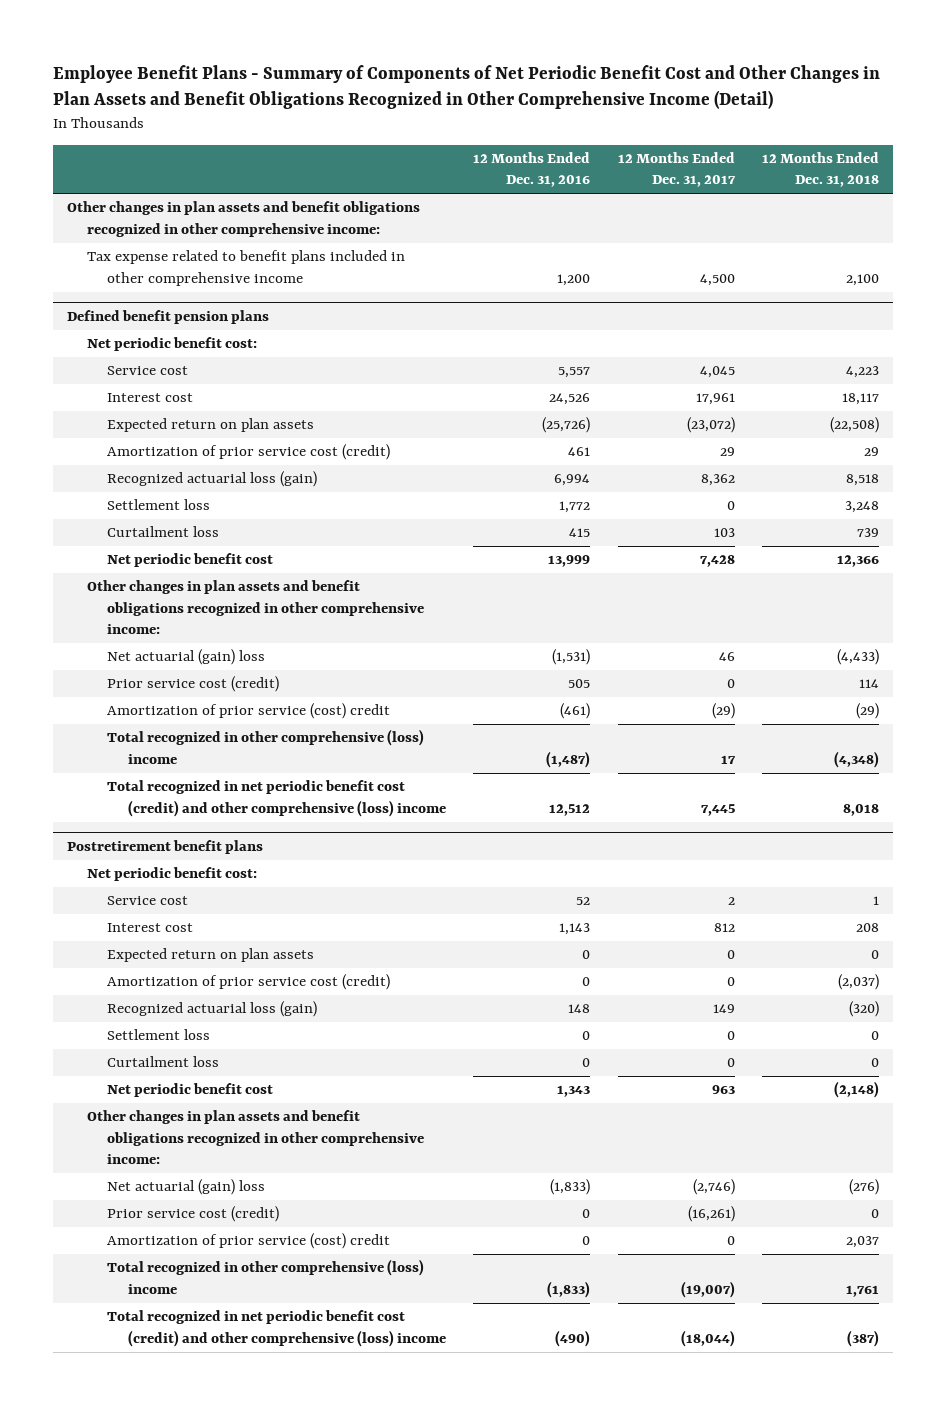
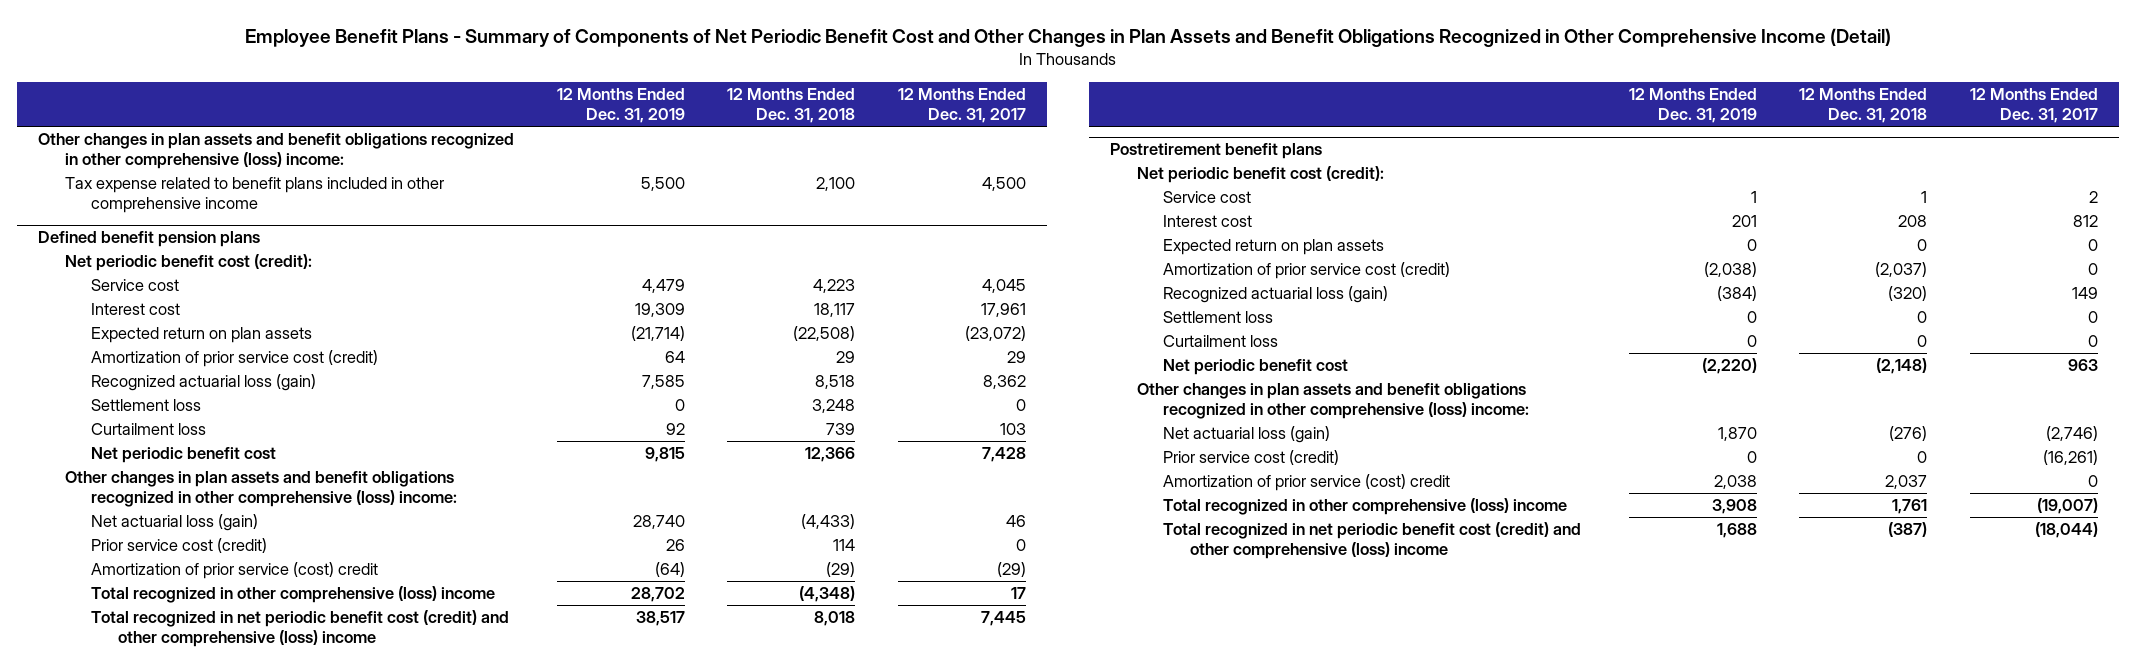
- | 12 Months Ended Dec. 31, 2016 | 12 Months Ended Dec. 31, 2017 | 12 Months Ended Dec. 31, 2018
+ | 12 Months Ended Dec. 31, 2019 | 12 Months Ended Dec. 31, 2018 | 12 Months Ended Dec. 31, 2017
- Other changes in plan assets and benefit obligations recognized in other comprehensive income:
+ Other changes in plan assets and benefit obligations recognized in other comprehensive (loss) income:
@ Defined benefit pension plans
- Net periodic benefit cost:
+ Net periodic benefit cost (credit):
- Other changes in plan assets and benefit obligations recognized in other comprehensive income:
- Net actuarial (gain) loss | (1,531) | 46 | (4,433)
+ Other changes in plan assets and benefit obligations recognized in other comprehensive (loss) income:
+ Net actuarial loss (gain) | 28,740 | (4,433) | 46
@ Postretirement benefit plans
- Net periodic benefit cost:
+ Net periodic benefit cost (credit):
- Other changes in plan assets and benefit obligations recognized in other comprehensive income:
- Net actuarial (gain) loss | (1,833) | (2,746) | (276)
+ Other changes in plan assets and benefit obligations recognized in other comprehensive (loss) income:
+ Net actuarial loss (gain) | 1,870 | (276) | (2,746)

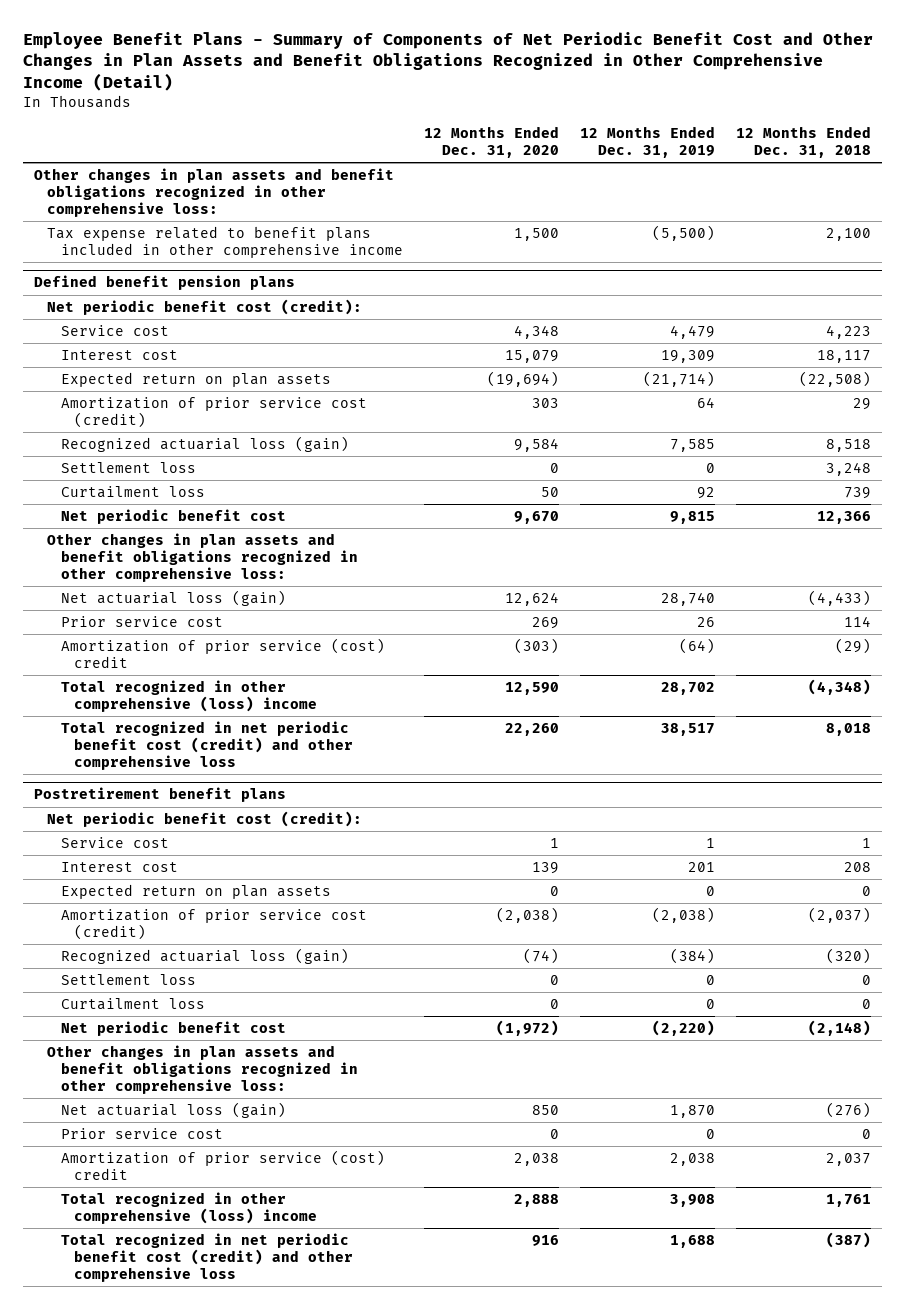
- | 12 Months Ended Dec. 31, 2019 | 12 Months Ended Dec. 31, 2018 | 12 Months Ended Dec. 31, 2017
+ | 12 Months Ended Dec. 31, 2020 | 12 Months Ended Dec. 31, 2019 | 12 Months Ended Dec. 31, 2018
- Other changes in plan assets and benefit obligations recognized in other comprehensive (loss) income:
- Tax expense related to benefit plans included in other comprehensive income | 5,500 | 2,100 | 4,500
+ Other changes in plan assets and benefit obligations recognized in other comprehensive loss:
+ Tax expense related to benefit plans included in other comprehensive income | 1,500 | (5,500) | 2,100
@ Defined benefit pension plans
- Other changes in plan assets and benefit obligations recognized in other comprehensive (loss) income:
+ Other changes in plan assets and benefit obligations recognized in other comprehensive loss:
- Prior service cost (credit) | 26 | 114 | 0
+ Prior service cost | 269 | 26 | 114
- Total recognized in net periodic benefit cost (credit) and other comprehensive (loss) income | 38,517 | 8,018 | 7,445
+ Total recognized in net periodic benefit cost (credit) and other comprehensive loss | 22,260 | 38,517 | 8,018
@ Postretirement benefit plans
- Other changes in plan assets and benefit obligations recognized in other comprehensive (loss) income:
+ Other changes in plan assets and benefit obligations recognized in other comprehensive loss:
- Prior service cost (credit) | 0 | 0 | (16,261)
+ Prior service cost | 0 | 0 | 0
- Total recognized in net periodic benefit cost (credit) and other comprehensive (loss) income | 1,688 | (387) | (18,044)
+ Total recognized in net periodic benefit cost (credit) and other comprehensive loss | 916 | 1,688 | (387)

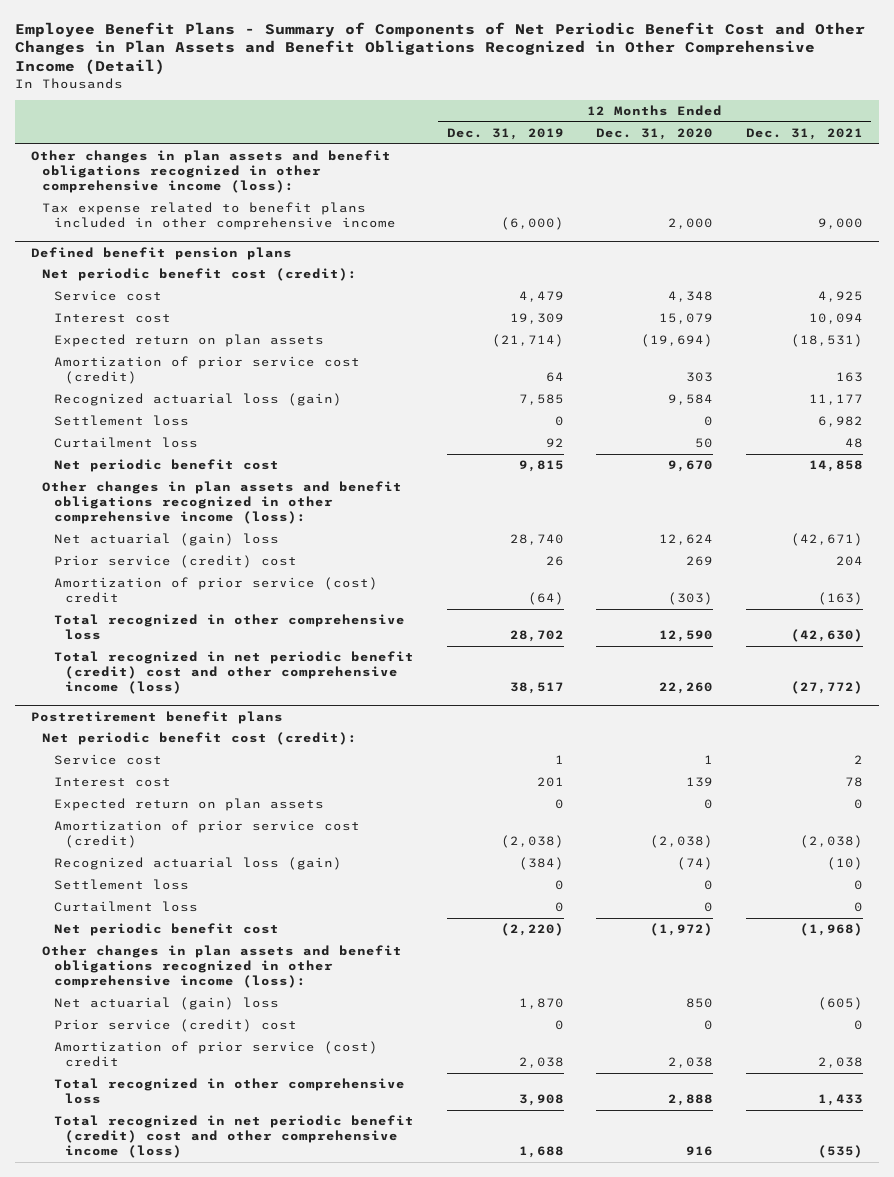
- | 12 Months Ended Dec. 31, 2020 | 12 Months Ended Dec. 31, 2019 | 12 Months Ended Dec. 31, 2018
+ | 12 Months Ended Dec. 31, 2019 | 12 Months Ended Dec. 31, 2020 | 12 Months Ended Dec. 31, 2021
- Other changes in plan assets and benefit obligations recognized in other comprehensive loss:
- Tax expense related to benefit plans included in other comprehensive income | 1,500 | (5,500) | 2,100
+ Other changes in plan assets and benefit obligations recognized in other comprehensive income (loss):
+ Tax expense related to benefit plans included in other comprehensive income | (6,000) | 2,000 | 9,000
@ Defined benefit pension plans
- Other changes in plan assets and benefit obligations recognized in other comprehensive loss:
- Net actuarial loss (gain) | 12,624 | 28,740 | (4,433)
- Prior service cost | 269 | 26 | 114
+ Other changes in plan assets and benefit obligations recognized in other comprehensive income (loss):
+ Net actuarial (gain) loss | 28,740 | 12,624 | (42,671)
+ Prior service (credit) cost | 26 | 269 | 204
- Total recognized in other comprehensive (loss) income | 12,590 | 28,702 | (4,348)
- Total recognized in net periodic benefit cost (credit) and other comprehensive loss | 22,260 | 38,517 | 8,018
+ Total recognized in other comprehensive loss | 28,702 | 12,590 | (42,630)
+ Total recognized in net periodic benefit (credit) cost and other comprehensive income (loss) | 38,517 | 22,260 | (27,772)
@ Postretirement benefit plans
- Other changes in plan assets and benefit obligations recognized in other comprehensive loss:
- Net actuarial loss (gain) | 850 | 1,870 | (276)
- Prior service cost | 0 | 0 | 0
+ Other changes in plan assets and benefit obligations recognized in other comprehensive income (loss):
+ Net actuarial (gain) loss | 1,870 | 850 | (605)
+ Prior service (credit) cost | 0 | 0 | 0
- Total recognized in other comprehensive (loss) income | 2,888 | 3,908 | 1,761
- Total recognized in net periodic benefit cost (credit) and other comprehensive loss | 916 | 1,688 | (387)
+ Total recognized in other comprehensive loss | 3,908 | 2,888 | 1,433
+ Total recognized in net periodic benefit (credit) cost and other comprehensive income (loss) | 1,688 | 916 | (535)

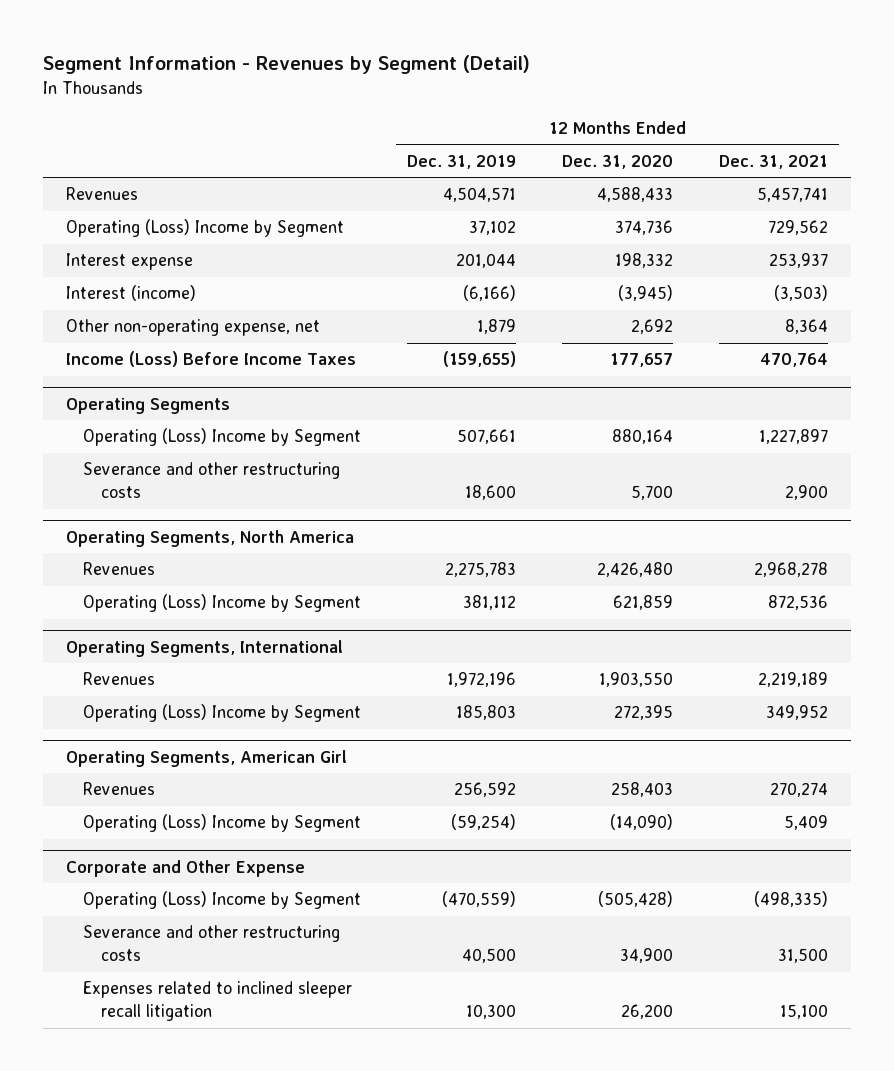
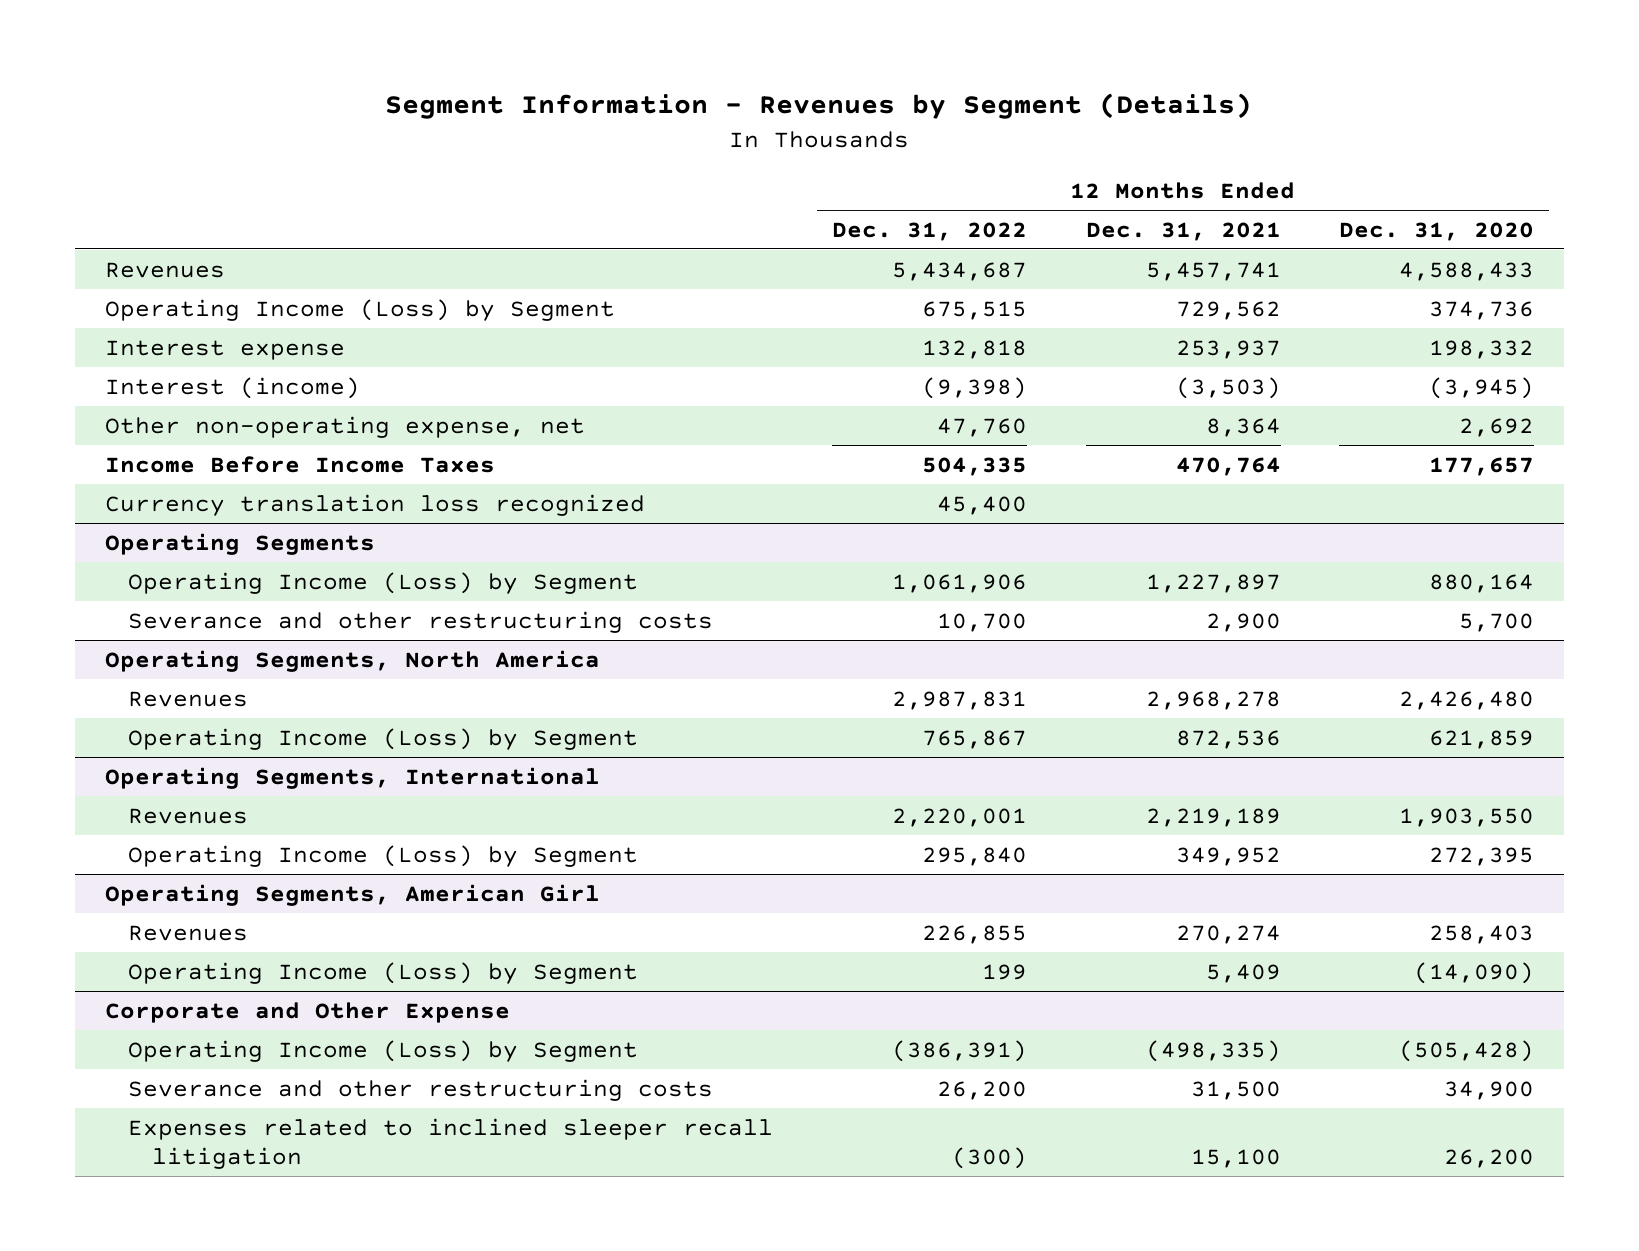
- Segment Information - Revenues by Segment (Detail)
+ Segment Information - Revenues by Segment (Details)
- | 12 Months Ended Dec. 31, 2019 | 12 Months Ended Dec. 31, 2020 | 12 Months Ended Dec. 31, 2021
+ | 12 Months Ended Dec. 31, 2022 | 12 Months Ended Dec. 31, 2021 | 12 Months Ended Dec. 31, 2020
- Operating (Loss) Income by Segment | 37,102 | 374,736 | 729,562
+ Operating Income (Loss) by Segment | 675,515 | 729,562 | 374,736
- Income (Loss) Before Income Taxes | (159,655) | 177,657 | 470,764
+ Income Before Income Taxes | 504,335 | 470,764 | 177,657
+ Currency translation loss recognized | 45,400 | |
@ Operating Segments
- Operating (Loss) Income by Segment | 507,661 | 880,164 | 1,227,897
+ Operating Income (Loss) by Segment | 1,061,906 | 1,227,897 | 880,164
@ Operating Segments, North America
- Operating (Loss) Income by Segment | 381,112 | 621,859 | 872,536
+ Operating Income (Loss) by Segment | 765,867 | 872,536 | 621,859
@ Operating Segments, International
- Operating (Loss) Income by Segment | 185,803 | 272,395 | 349,952
+ Operating Income (Loss) by Segment | 295,840 | 349,952 | 272,395
@ Operating Segments, American Girl
- Operating (Loss) Income by Segment | (59,254) | (14,090) | 5,409
+ Operating Income (Loss) by Segment | 199 | 5,409 | (14,090)
@ Corporate and Other Expense
- Operating (Loss) Income by Segment | (470,559) | (505,428) | (498,335)
+ Operating Income (Loss) by Segment | (386,391) | (498,335) | (505,428)

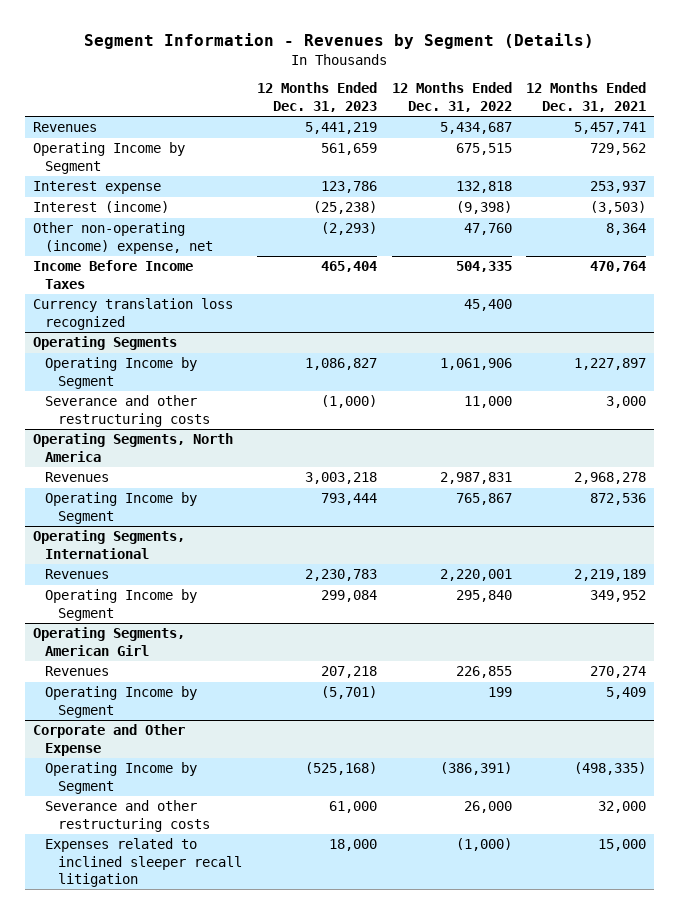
- | 12 Months Ended Dec. 31, 2022 | 12 Months Ended Dec. 31, 2021 | 12 Months Ended Dec. 31, 2020
+ | 12 Months Ended Dec. 31, 2023 | 12 Months Ended Dec. 31, 2022 | 12 Months Ended Dec. 31, 2021
- Operating Income (Loss) by Segment | 675,515 | 729,562 | 374,736
+ Operating Income by Segment | 561,659 | 675,515 | 729,562
- Other non-operating expense, net | 47,760 | 8,364 | 2,692
+ Other non-operating (income) expense, net | (2,293) | 47,760 | 8,364
@ Operating Segments
- Operating Income (Loss) by Segment | 1,061,906 | 1,227,897 | 880,164
- Severance and other restructuring costs | 10,700 | 2,900 | 5,700
+ Operating Income by Segment | 1,086,827 | 1,061,906 | 1,227,897
+ Severance and other restructuring costs | (1,000) | 11,000 | 3,000
@ Operating Segments, North America
- Operating Income (Loss) by Segment | 765,867 | 872,536 | 621,859
+ Operating Income by Segment | 793,444 | 765,867 | 872,536
@ Operating Segments, International
- Operating Income (Loss) by Segment | 295,840 | 349,952 | 272,395
+ Operating Income by Segment | 299,084 | 295,840 | 349,952
@ Operating Segments, American Girl
- Operating Income (Loss) by Segment | 199 | 5,409 | (14,090)
+ Operating Income by Segment | (5,701) | 199 | 5,409
@ Corporate and Other Expense
- Operating Income (Loss) by Segment | (386,391) | (498,335) | (505,428)
- Severance and other restructuring costs | 26,200 | 31,500 | 34,900
- Expenses related to inclined sleeper recall litigation | (300) | 15,100 | 26,200
+ Operating Income by Segment | (525,168) | (386,391) | (498,335)
+ Severance and other restructuring costs | 61,000 | 26,000 | 32,000
+ Expenses related to inclined sleeper recall litigation | 18,000 | (1,000) | 15,000

